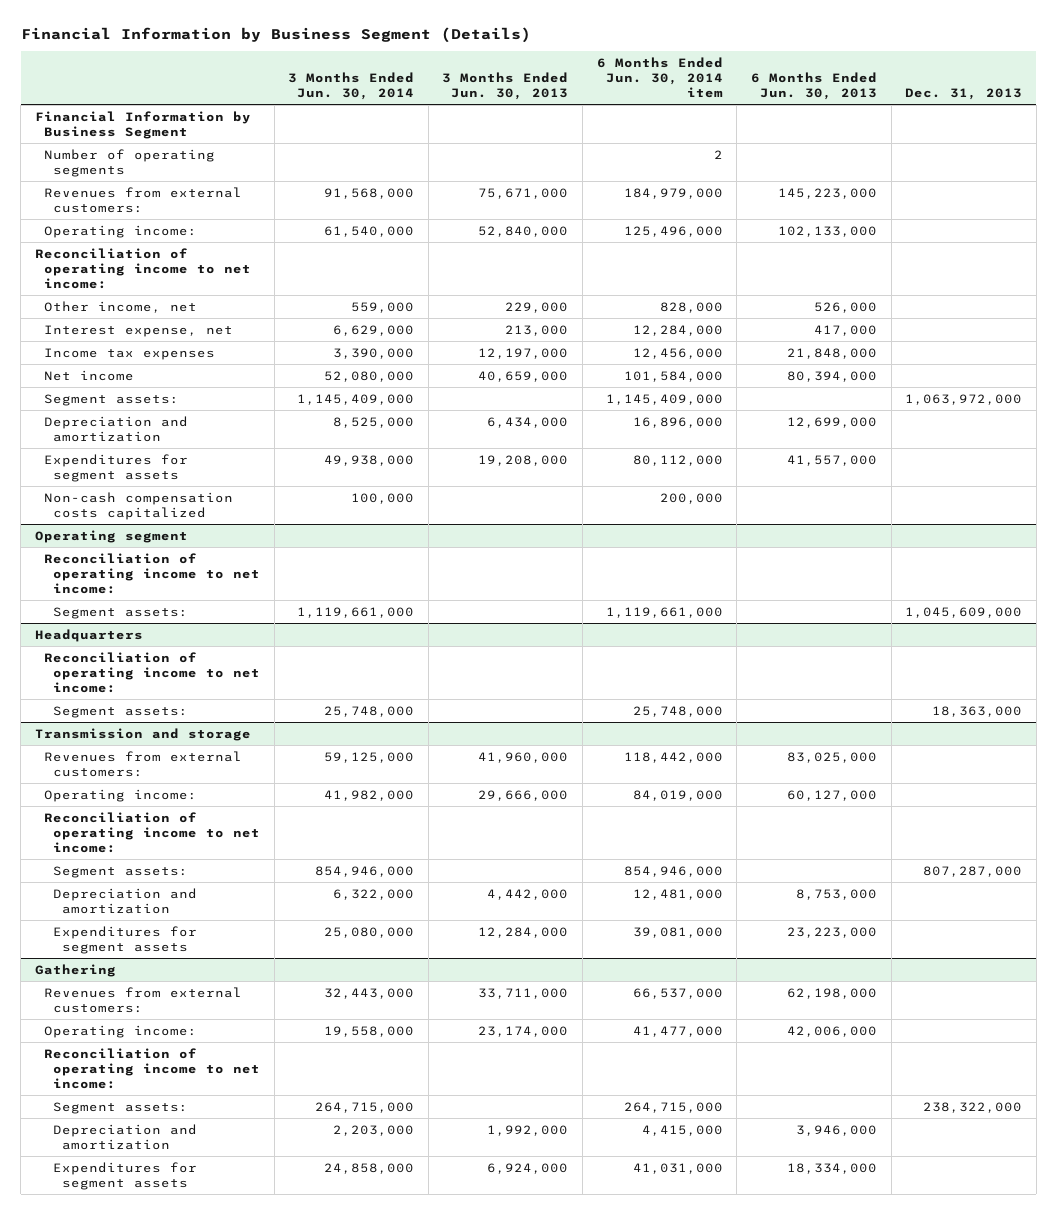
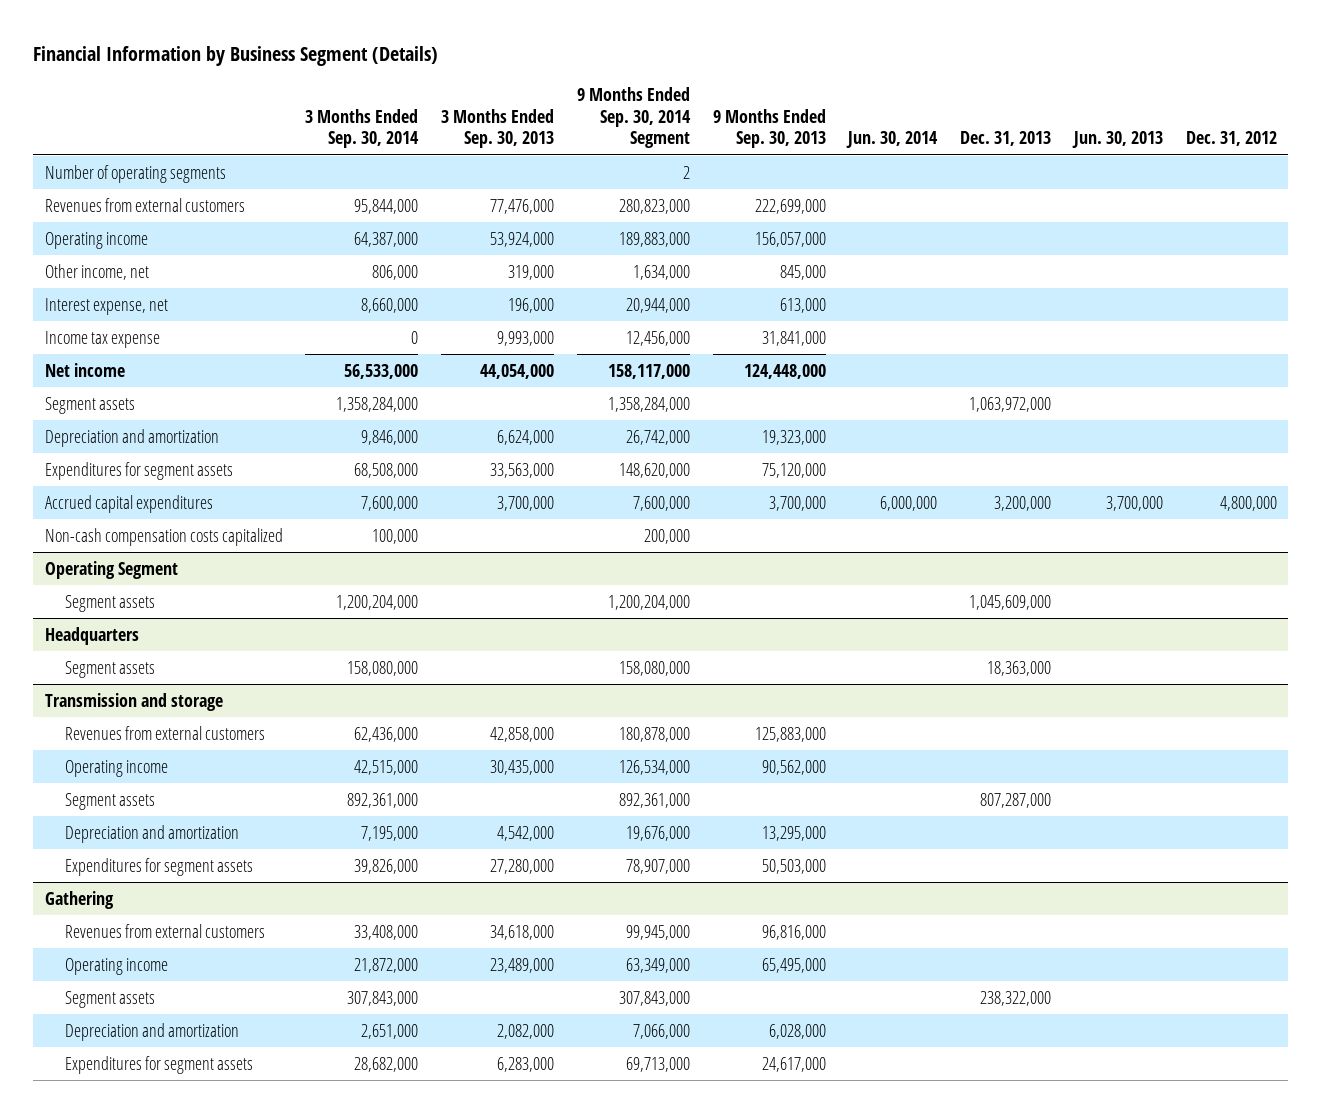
- | 3 Months Ended Jun. 30, 2014 | 3 Months Ended Jun. 30, 2013 | 6 Months Ended Jun. 30, 2014 item | 6 Months Ended Jun. 30, 2013 | Dec. 31, 2013
+ | 3 Months Ended Sep. 30, 2014 | 3 Months Ended Sep. 30, 2013 | 9 Months Ended Sep. 30, 2014 Segment | 9 Months Ended Sep. 30, 2013 | Jun. 30, 2014 | Dec. 31, 2013 | Jun. 30, 2013 | Dec. 31, 2012
- Financial Information by Business Segment
- Revenues from external customers: | 91,568,000 | 75,671,000 | 184,979,000 | 145,223,000 |
- Operating income: | 61,540,000 | 52,840,000 | 125,496,000 | 102,133,000 |
- Reconciliation of operating income to net income:
+ Revenues from external customers | 95,844,000 | 77,476,000 | 280,823,000 | 222,699,000 | | | |
+ Operating income | 64,387,000 | 53,924,000 | 189,883,000 | 156,057,000 | | | |
- Income tax expenses | 3,390,000 | 12,197,000 | 12,456,000 | 21,848,000 |
+ Income tax expense | 0 | 9,993,000 | 12,456,000 | 31,841,000 | | | |
- Segment assets: | 1,145,409,000 | | 1,145,409,000 | | 1,063,972,000
+ Segment assets | 1,358,284,000 | | 1,358,284,000 | | | 1,063,972,000 | |
+ Accrued capital expenditures | 7,600,000 | 3,700,000 | 7,600,000 | 3,700,000 | 6,000,000 | 3,200,000 | 3,700,000 | 4,800,000
- Operating segment
- Reconciliation of operating income to net income:
- Segment assets: | 1,119,661,000 | | 1,119,661,000 | | 1,045,609,000
+ Operating Segment
+ Segment assets | 1,200,204,000 | | 1,200,204,000 | | | 1,045,609,000 | |
@ Headquarters
- Reconciliation of operating income to net income:
- Segment assets: | 25,748,000 | | 25,748,000 | | 18,363,000
+ Segment assets | 158,080,000 | | 158,080,000 | | | 18,363,000 | |
@ Transmission and storage
- Revenues from external customers: | 59,125,000 | 41,960,000 | 118,442,000 | 83,025,000 |
- Operating income: | 41,982,000 | 29,666,000 | 84,019,000 | 60,127,000 |
- Reconciliation of operating income to net income:
- Segment assets: | 854,946,000 | | 854,946,000 | | 807,287,000
+ Revenues from external customers | 62,436,000 | 42,858,000 | 180,878,000 | 125,883,000 | | | |
+ Operating income | 42,515,000 | 30,435,000 | 126,534,000 | 90,562,000 | | | |
+ Segment assets | 892,361,000 | | 892,361,000 | | | 807,287,000 | |
@ Gathering
- Revenues from external customers: | 32,443,000 | 33,711,000 | 66,537,000 | 62,198,000 |
- Operating income: | 19,558,000 | 23,174,000 | 41,477,000 | 42,006,000 |
- Reconciliation of operating income to net income:
- Segment assets: | 264,715,000 | | 264,715,000 | | 238,322,000
+ Revenues from external customers | 33,408,000 | 34,618,000 | 99,945,000 | 96,816,000 | | | |
+ Operating income | 21,872,000 | 23,489,000 | 63,349,000 | 65,495,000 | | | |
+ Segment assets | 307,843,000 | | 307,843,000 | | | 238,322,000 | |

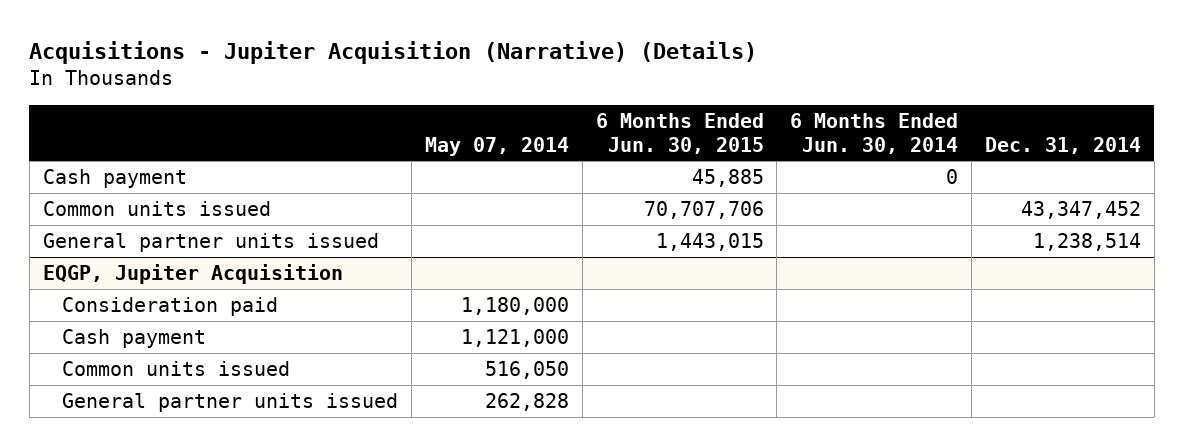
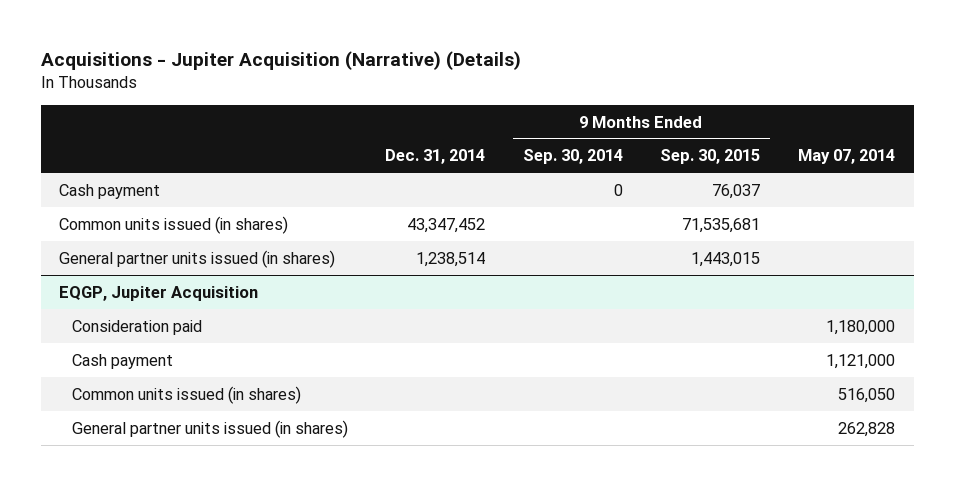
- | May 07, 2014 | 6 Months Ended Jun. 30, 2015 | 6 Months Ended Jun. 30, 2014 | Dec. 31, 2014
+ | Dec. 31, 2014 | 9 Months Ended Sep. 30, 2014 | 9 Months Ended Sep. 30, 2015 | May 07, 2014
- Common units issued | | 70,707,706 | | 43,347,452
- General partner units issued | | 1,443,015 | | 1,238,514
+ Common units issued (in shares) | 43,347,452 | | 71,535,681 |
+ General partner units issued (in shares) | 1,238,514 | | 1,443,015 |
@ EQGP, Jupiter Acquisition
- Common units issued | 516,050 | | |
- General partner units issued | 262,828 | | |
+ Common units issued (in shares) | | | | 516,050
+ General partner units issued (in shares) | | | | 262,828

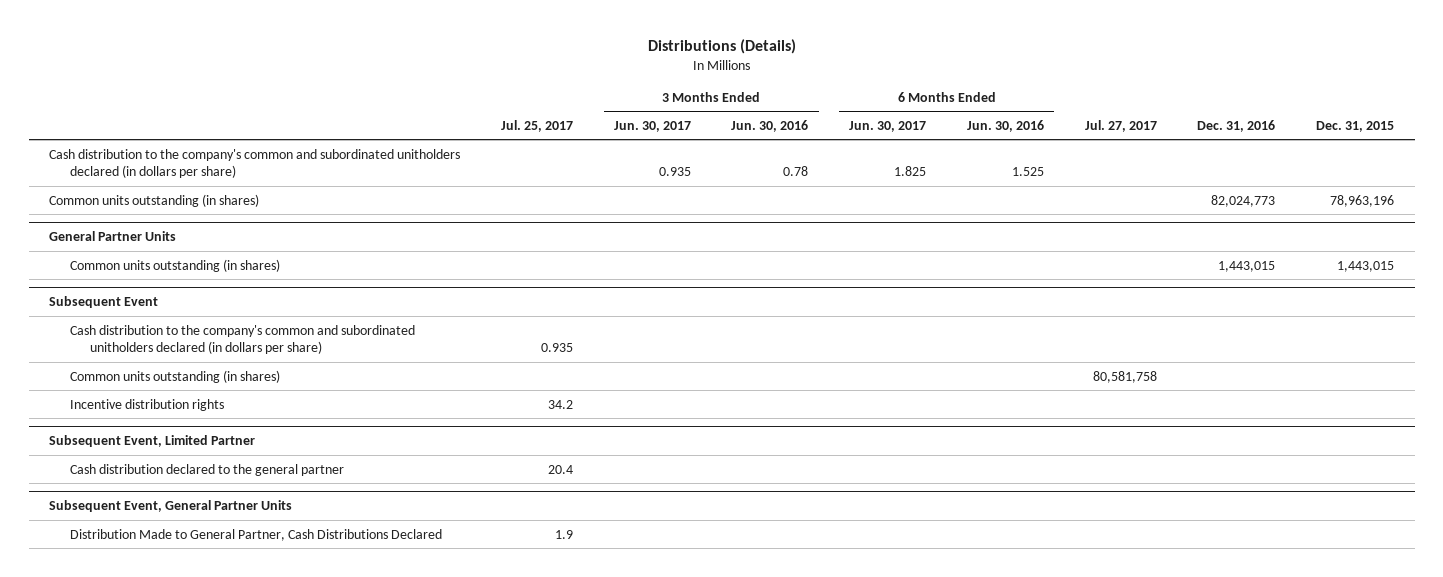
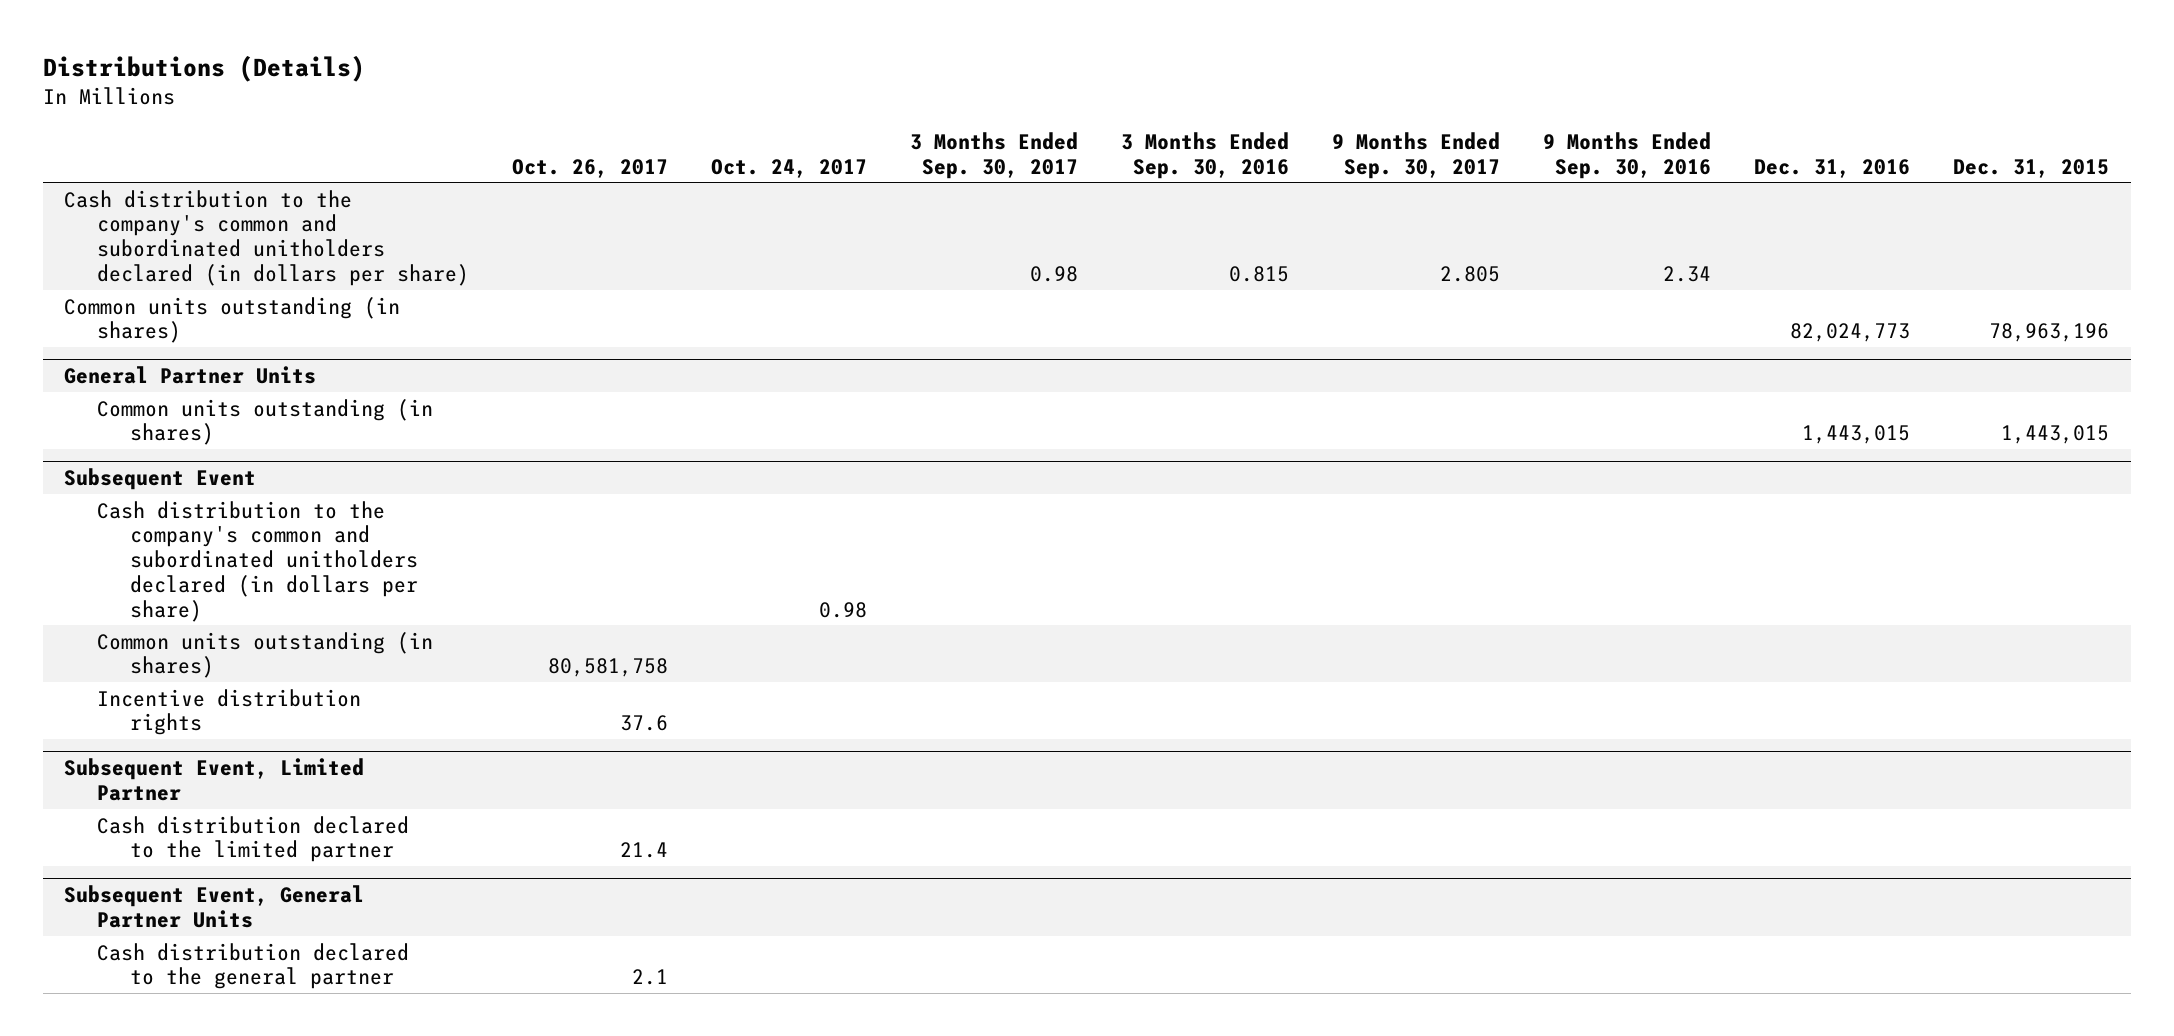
- | Jul. 25, 2017 | 3 Months Ended Jun. 30, 2017 | 3 Months Ended Jun. 30, 2016 | 6 Months Ended Jun. 30, 2017 | 6 Months Ended Jun. 30, 2016 | Jul. 27, 2017 | Dec. 31, 2016 | Dec. 31, 2015
+ | Oct. 26, 2017 | Oct. 24, 2017 | 3 Months Ended Sep. 30, 2017 | 3 Months Ended Sep. 30, 2016 | 9 Months Ended Sep. 30, 2017 | 9 Months Ended Sep. 30, 2016 | Dec. 31, 2016 | Dec. 31, 2015
@ Subsequent Event, Limited Partner
- Cash distribution declared to the general partner | 20.4 | | | | | | |
+ Cash distribution declared to the limited partner | 21.4 | | | | | | |
@ Subsequent Event, General Partner Units
- Distribution Made to General Partner, Cash Distributions Declared | 1.9 | | | | | | |
+ Cash distribution declared to the general partner | 2.1 | | | | | | |

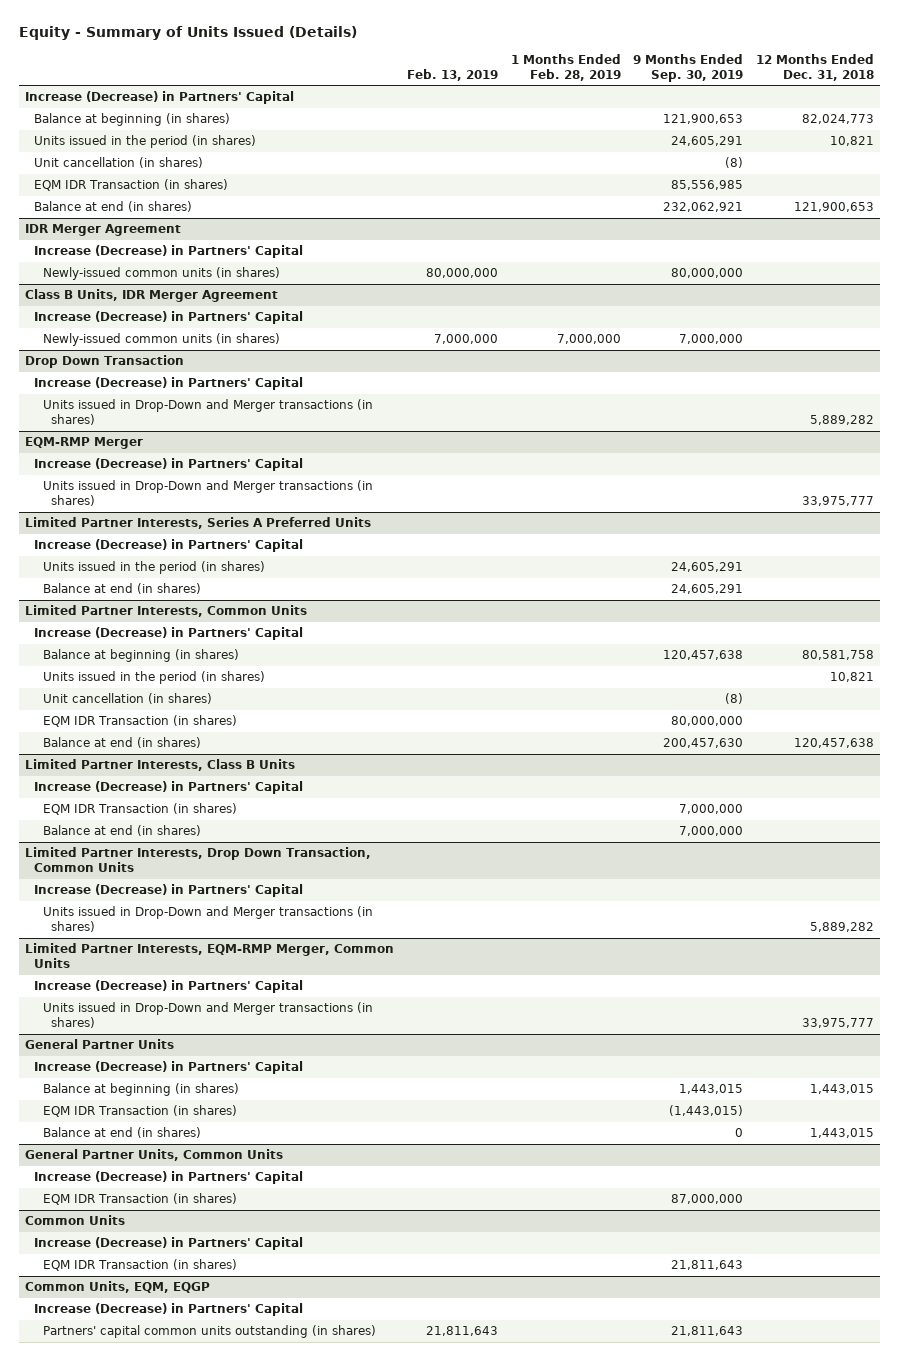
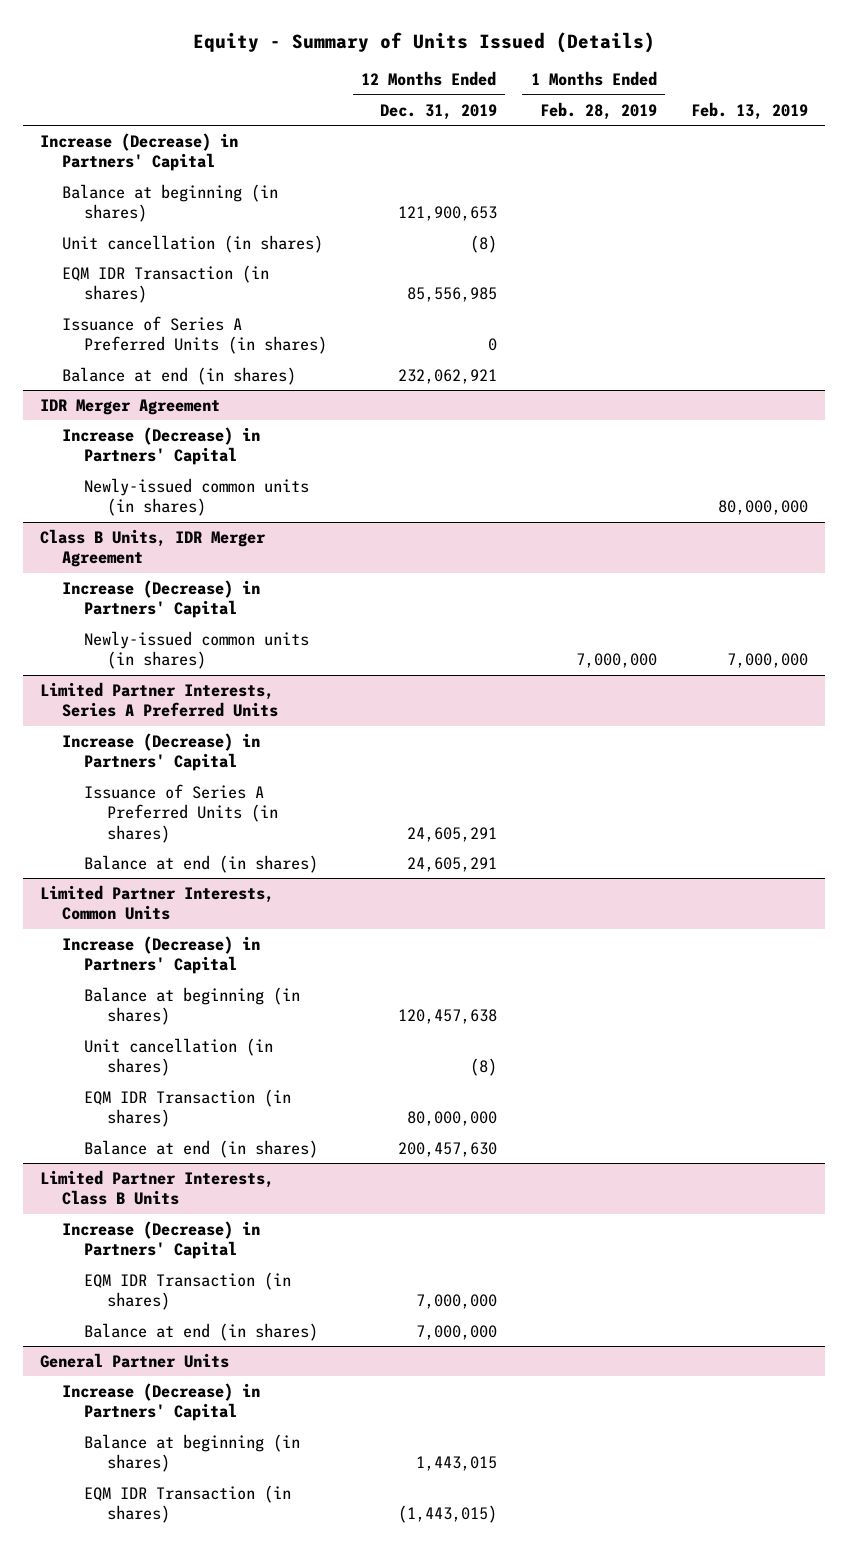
- | Feb. 13, 2019 | 1 Months Ended Feb. 28, 2019 | 9 Months Ended Sep. 30, 2019 | 12 Months Ended Dec. 31, 2018
+ | 12 Months Ended Dec. 31, 2019 | 1 Months Ended Feb. 28, 2019 | Feb. 13, 2019
- Units issued in the period (in shares) | | | 24,605,291 | 10,821
+ Issuance of Series A Preferred Units (in shares) | 0 | |
- Drop Down Transaction
- Increase (Decrease) in Partners' Capital
- Units issued in Drop-Down and Merger transactions (in shares) | | | | 5,889,282
- EQM-RMP Merger
- Increase (Decrease) in Partners' Capital
- Units issued in Drop-Down and Merger transactions (in shares) | | | | 33,975,777
@ Limited Partner Interests, Series A Preferred Units
- Units issued in the period (in shares) | | | 24,605,291 |
+ Issuance of Series A Preferred Units (in shares) | 24,605,291 | |
@ Limited Partner Interests, Common Units
- Units issued in the period (in shares) | | | | 10,821
- Limited Partner Interests, Drop Down Transaction, Common Units
- Increase (Decrease) in Partners' Capital
- Units issued in Drop-Down and Merger transactions (in shares) | | | | 5,889,282
- Limited Partner Interests, EQM-RMP Merger, Common Units
- Increase (Decrease) in Partners' Capital
- Units issued in Drop-Down and Merger transactions (in shares) | | | | 33,975,777
@ General Partner Units
- Balance at end (in shares) | | | 0 | 1,443,015
- General Partner Units, Common Units
- Increase (Decrease) in Partners' Capital
- EQM IDR Transaction (in shares) | | | 87,000,000 |
- Common Units
- Increase (Decrease) in Partners' Capital
- EQM IDR Transaction (in shares) | | | 21,811,643 |
- Common Units, EQM, EQGP
- Increase (Decrease) in Partners' Capital
- Partners' capital common units outstanding (in shares) | 21,811,643 | | 21,811,643 |

